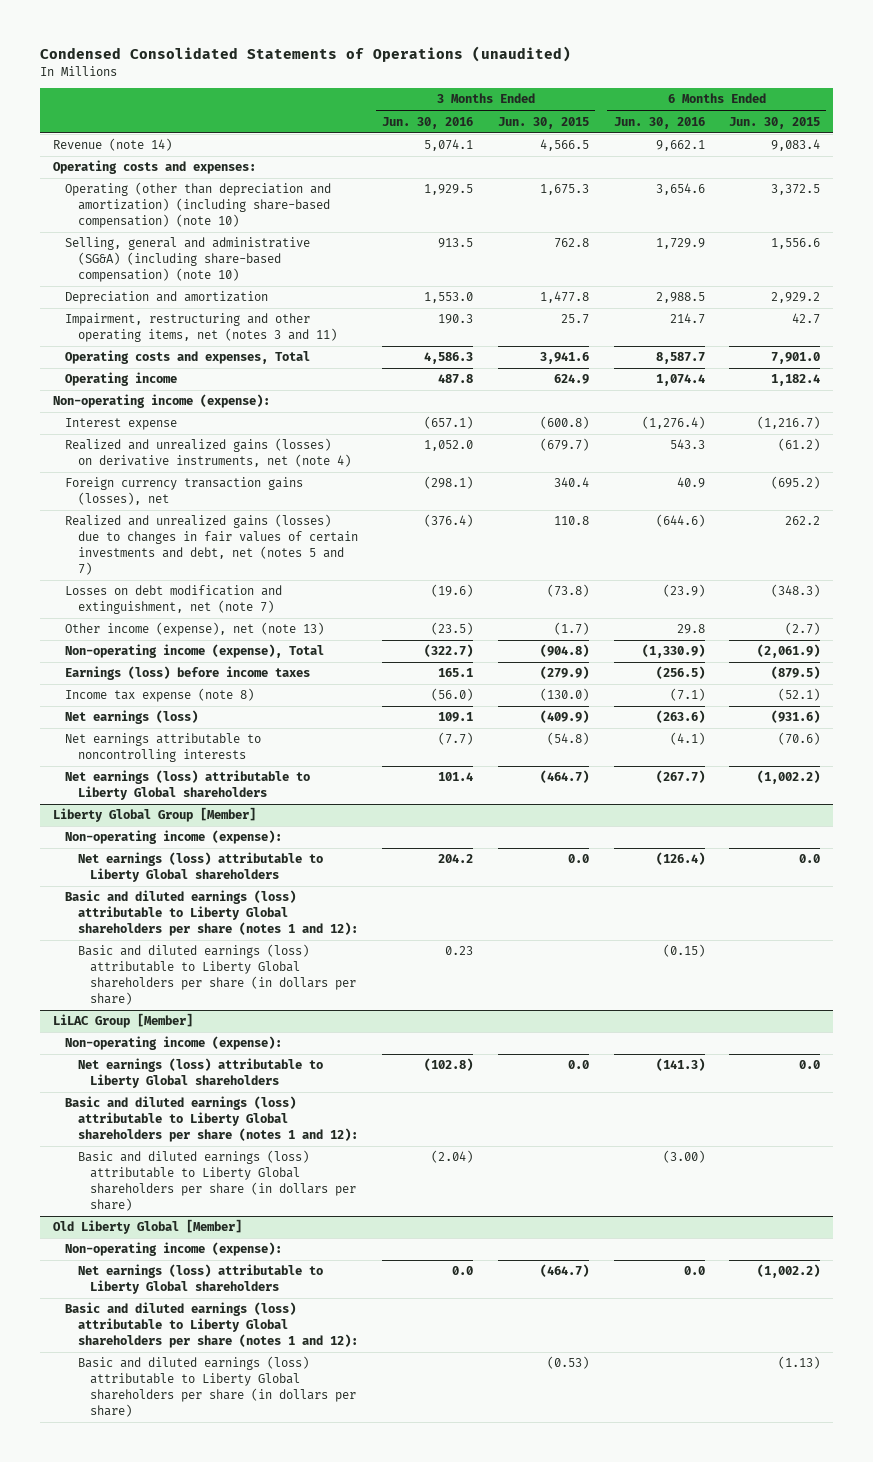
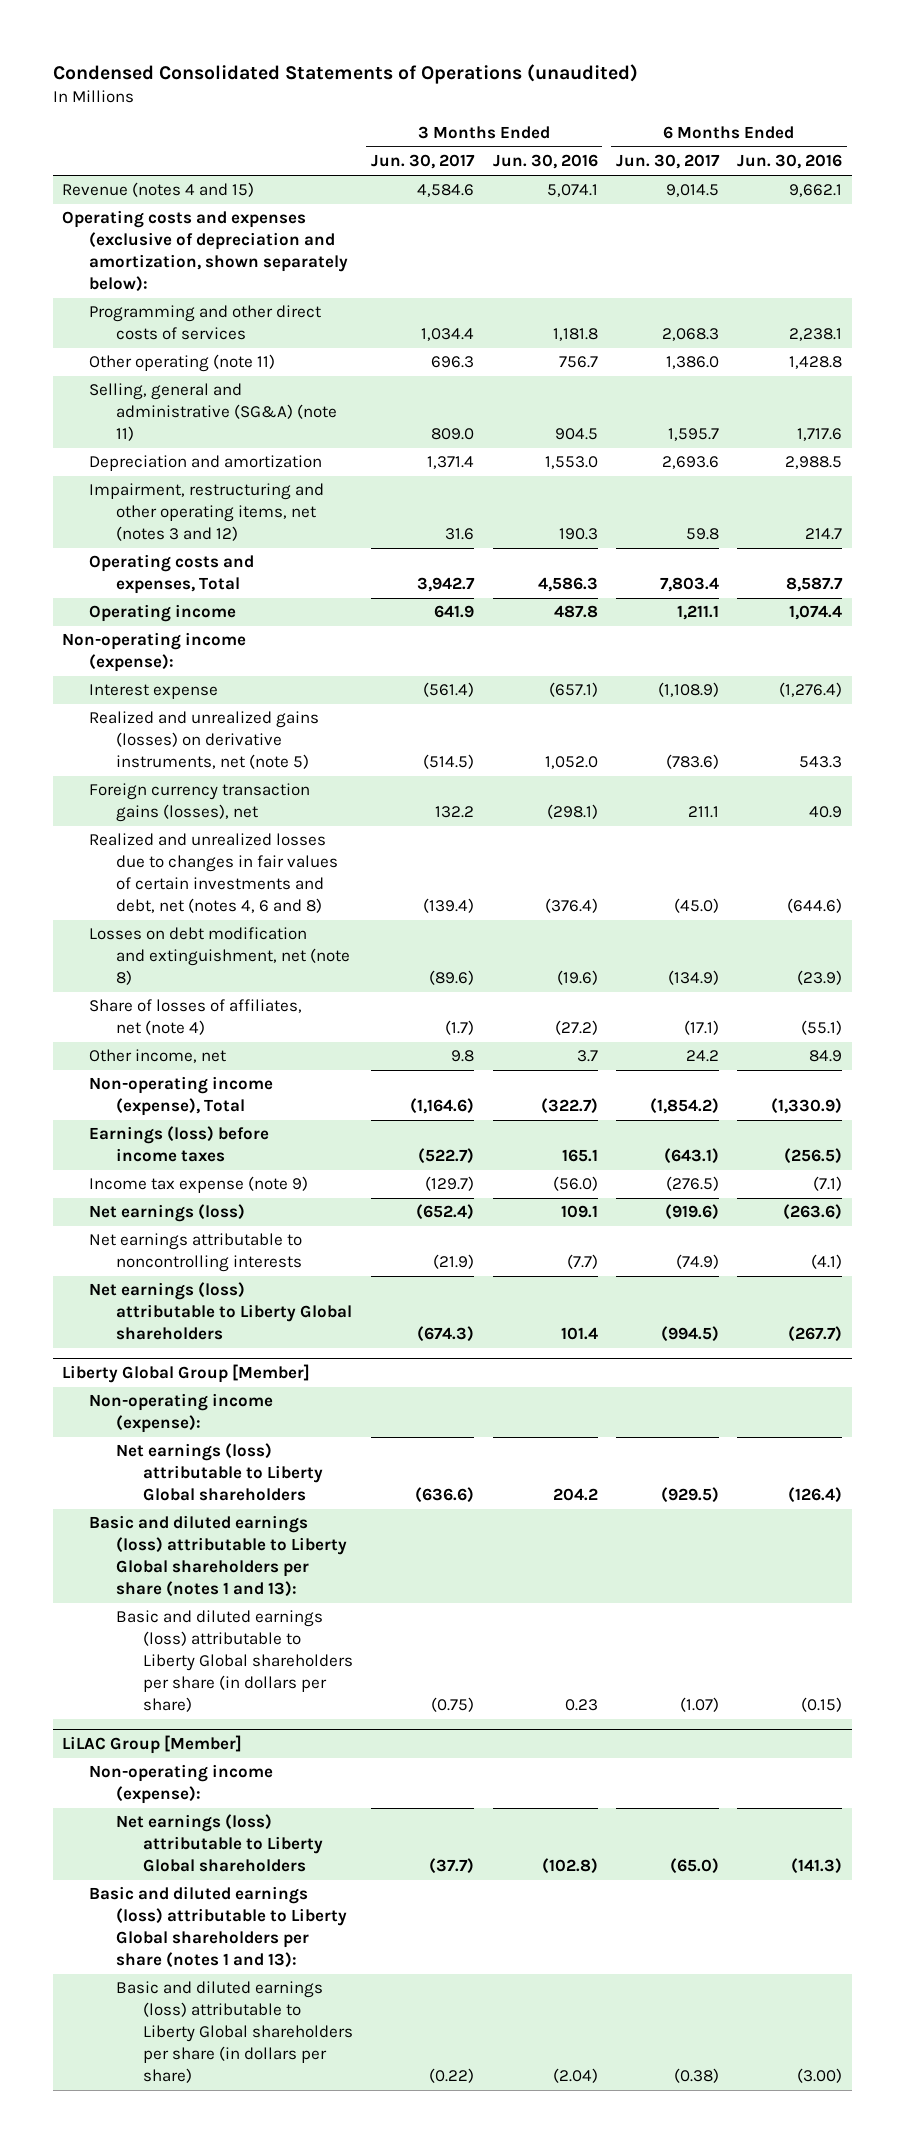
- | 3 Months Ended Jun. 30, 2016 | 3 Months Ended Jun. 30, 2015 | 6 Months Ended Jun. 30, 2016 | 6 Months Ended Jun. 30, 2015
+ | 3 Months Ended Jun. 30, 2017 | 3 Months Ended Jun. 30, 2016 | 6 Months Ended Jun. 30, 2017 | 6 Months Ended Jun. 30, 2016
- Revenue (note 14) | 5,074.1 | 4,566.5 | 9,662.1 | 9,083.4
- Operating costs and expenses:
- Operating (other than depreciation and amortization) (including share-based compensation) (note 10) | 1,929.5 | 1,675.3 | 3,654.6 | 3,372.5
- Selling, general and administrative (SG&A) (including share-based compensation) (note 10) | 913.5 | 762.8 | 1,729.9 | 1,556.6
+ Revenue (notes 4 and 15) | 4,584.6 | 5,074.1 | 9,014.5 | 9,662.1
+ Operating costs and expenses (exclusive of depreciation and amortization, shown separately below):
+ Programming and other direct costs of services | 1,034.4 | 1,181.8 | 2,068.3 | 2,238.1
+ Other operating (note 11) | 696.3 | 756.7 | 1,386.0 | 1,428.8
+ Selling, general and administrative (SG&A) (note 11) | 809.0 | 904.5 | 1,595.7 | 1,717.6
- Impairment, restructuring and other operating items, net (notes 3 and 11) | 190.3 | 25.7 | 214.7 | 42.7
+ Impairment, restructuring and other operating items, net (notes 3 and 12) | 31.6 | 190.3 | 59.8 | 214.7
- Realized and unrealized gains (losses) on derivative instruments, net (note 4) | 1,052.0 | (679.7) | 543.3 | (61.2)
+ Realized and unrealized gains (losses) on derivative instruments, net (note 5) | (514.5) | 1,052.0 | (783.6) | 543.3
- Realized and unrealized gains (losses) due to changes in fair values of certain investments and debt, net (notes 5 and 7) | (376.4) | 110.8 | (644.6) | 262.2
- Losses on debt modification and extinguishment, net (note 7) | (19.6) | (73.8) | (23.9) | (348.3)
- Other income (expense), net (note 13) | (23.5) | (1.7) | 29.8 | (2.7)
+ Realized and unrealized losses due to changes in fair values of certain investments and debt, net (notes 4, 6 and 8) | (139.4) | (376.4) | (45.0) | (644.6)
+ Losses on debt modification and extinguishment, net (note 8) | (89.6) | (19.6) | (134.9) | (23.9)
+ Share of losses of affiliates, net (note 4) | (1.7) | (27.2) | (17.1) | (55.1)
+ Other income, net | 9.8 | 3.7 | 24.2 | 84.9
- Income tax expense (note 8) | (56.0) | (130.0) | (7.1) | (52.1)
+ Income tax expense (note 9) | (129.7) | (56.0) | (276.5) | (7.1)
@ Liberty Global Group [Member]
- Basic and diluted earnings (loss) attributable to Liberty Global shareholders per share (notes 1 and 12):
+ Basic and diluted earnings (loss) attributable to Liberty Global shareholders per share (notes 1 and 13):
@ LiLAC Group [Member]
- Basic and diluted earnings (loss) attributable to Liberty Global shareholders per share (notes 1 and 12):
+ Basic and diluted earnings (loss) attributable to Liberty Global shareholders per share (notes 1 and 13):
- Old Liberty Global [Member]
- Non-operating income (expense):
- Net earnings (loss) attributable to Liberty Global shareholders | 0.0 | (464.7) | 0.0 | (1,002.2)
- Basic and diluted earnings (loss) attributable to Liberty Global shareholders per share (notes 1 and 12):
- Basic and diluted earnings (loss) attributable to Liberty Global shareholders per share (in dollars per share) | | (0.53) | | (1.13)

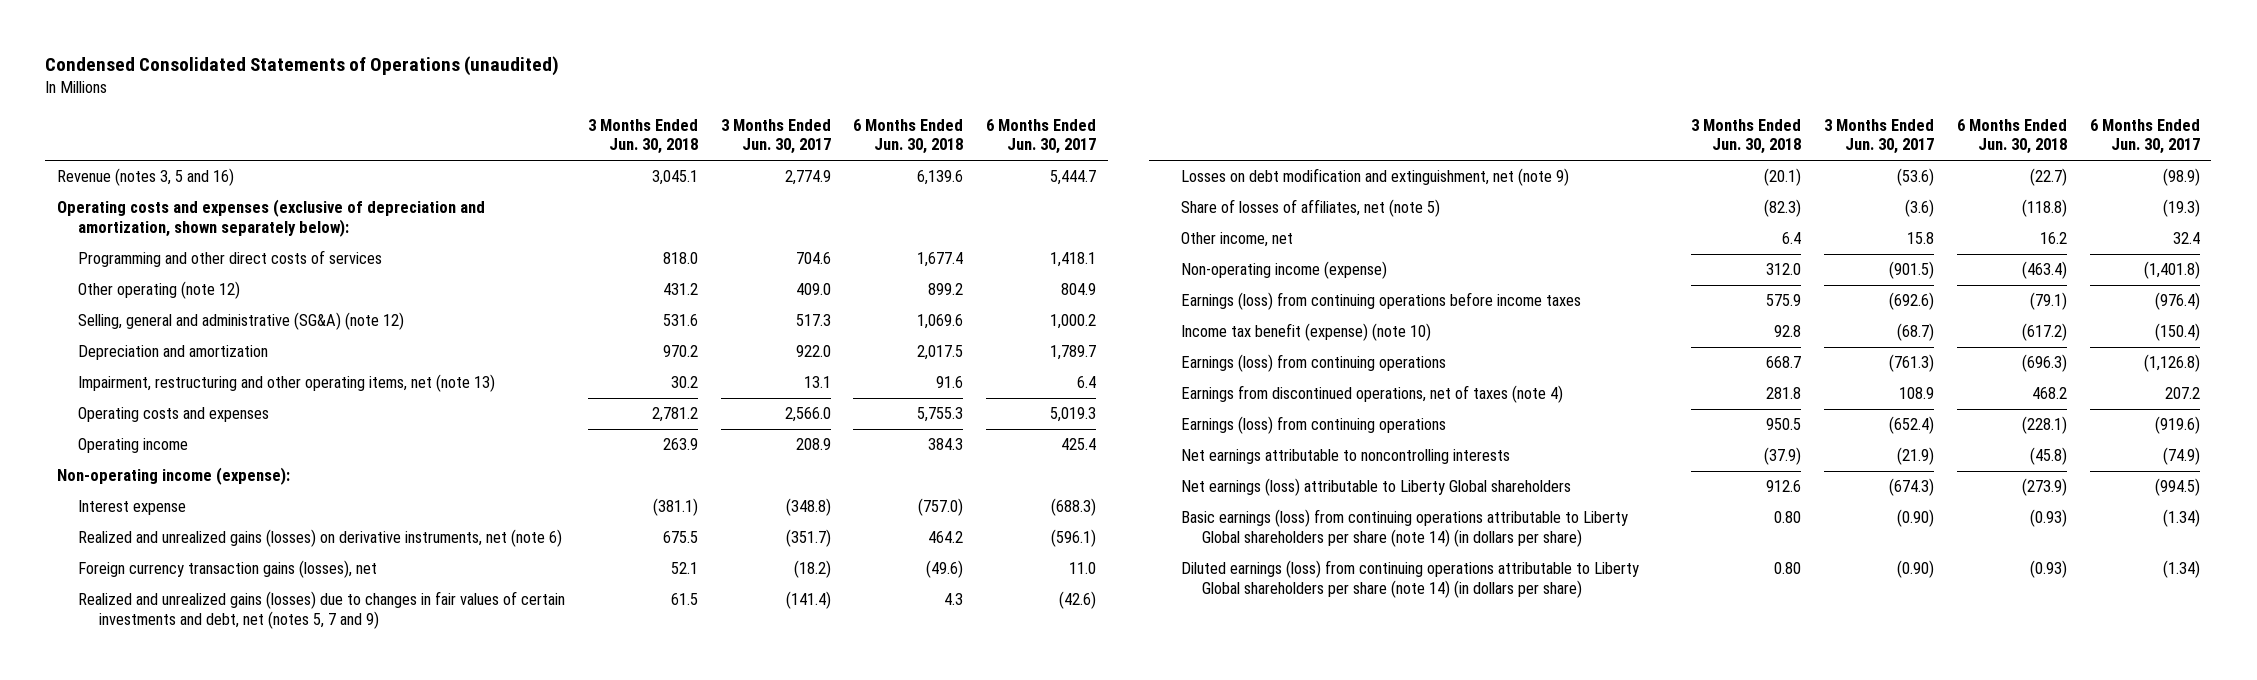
- | 3 Months Ended Jun. 30, 2017 | 3 Months Ended Jun. 30, 2016 | 6 Months Ended Jun. 30, 2017 | 6 Months Ended Jun. 30, 2016
+ | 3 Months Ended Jun. 30, 2018 | 3 Months Ended Jun. 30, 2017 | 6 Months Ended Jun. 30, 2018 | 6 Months Ended Jun. 30, 2017
- Revenue (notes 4 and 15) | 4,584.6 | 5,074.1 | 9,014.5 | 9,662.1
+ Revenue (notes 3, 5 and 16) | 3,045.1 | 2,774.9 | 6,139.6 | 5,444.7
- Programming and other direct costs of services | 1,034.4 | 1,181.8 | 2,068.3 | 2,238.1
- Other operating (note 11) | 696.3 | 756.7 | 1,386.0 | 1,428.8
- Selling, general and administrative (SG&A) (note 11) | 809.0 | 904.5 | 1,595.7 | 1,717.6
- Depreciation and amortization | 1,371.4 | 1,553.0 | 2,693.6 | 2,988.5
- Impairment, restructuring and other operating items, net (notes 3 and 12) | 31.6 | 190.3 | 59.8 | 214.7
- Operating costs and expenses, Total | 3,942.7 | 4,586.3 | 7,803.4 | 8,587.7
- Operating income | 641.9 | 487.8 | 1,211.1 | 1,074.4
+ Programming and other direct costs of services | 818.0 | 704.6 | 1,677.4 | 1,418.1
+ Other operating (note 12) | 431.2 | 409.0 | 899.2 | 804.9
+ Selling, general and administrative (SG&A) (note 12) | 531.6 | 517.3 | 1,069.6 | 1,000.2
+ Depreciation and amortization | 970.2 | 922.0 | 2,017.5 | 1,789.7
+ Impairment, restructuring and other operating items, net (note 13) | 30.2 | 13.1 | 91.6 | 6.4
+ Operating costs and expenses | 2,781.2 | 2,566.0 | 5,755.3 | 5,019.3
+ Operating income | 263.9 | 208.9 | 384.3 | 425.4
- Interest expense | (561.4) | (657.1) | (1,108.9) | (1,276.4)
- Realized and unrealized gains (losses) on derivative instruments, net (note 5) | (514.5) | 1,052.0 | (783.6) | 543.3
- Foreign currency transaction gains (losses), net | 132.2 | (298.1) | 211.1 | 40.9
- Realized and unrealized losses due to changes in fair values of certain investments and debt, net (notes 4, 6 and 8) | (139.4) | (376.4) | (45.0) | (644.6)
- Losses on debt modification and extinguishment, net (note 8) | (89.6) | (19.6) | (134.9) | (23.9)
- Share of losses of affiliates, net (note 4) | (1.7) | (27.2) | (17.1) | (55.1)
- Other income, net | 9.8 | 3.7 | 24.2 | 84.9
- Non-operating income (expense), Total | (1,164.6) | (322.7) | (1,854.2) | (1,330.9)
- Earnings (loss) before income taxes | (522.7) | 165.1 | (643.1) | (256.5)
- Income tax expense (note 9) | (129.7) | (56.0) | (276.5) | (7.1)
- Net earnings (loss) | (652.4) | 109.1 | (919.6) | (263.6)
+ Interest expense | (381.1) | (348.8) | (757.0) | (688.3)
+ Realized and unrealized gains (losses) on derivative instruments, net (note 6) | 675.5 | (351.7) | 464.2 | (596.1)
+ Foreign currency transaction gains (losses), net | 52.1 | (18.2) | (49.6) | 11.0
+ Realized and unrealized gains (losses) due to changes in fair values of certain investments and debt, net (notes 5, 7 and 9) | 61.5 | (141.4) | 4.3 | (42.6)
+ Losses on debt modification and extinguishment, net (note 9) | (20.1) | (53.6) | (22.7) | (98.9)
+ Share of losses of affiliates, net (note 5) | (82.3) | (3.6) | (118.8) | (19.3)
+ Other income, net | 6.4 | 15.8 | 16.2 | 32.4
+ Non-operating income (expense) | 312.0 | (901.5) | (463.4) | (1,401.8)
+ Earnings (loss) from continuing operations before income taxes | 575.9 | (692.6) | (79.1) | (976.4)
+ Income tax benefit (expense) (note 10) | 92.8 | (68.7) | (617.2) | (150.4)
+ Earnings (loss) from continuing operations | 668.7 | (761.3) | (696.3) | (1,126.8)
+ Earnings from discontinued operations, net of taxes (note 4) | 281.8 | 108.9 | 468.2 | 207.2
+ Earnings (loss) from continuing operations | 950.5 | (652.4) | (228.1) | (919.6)
- Liberty Global Group [Member]
- Non-operating income (expense):
- Net earnings (loss) attributable to Liberty Global shareholders | (636.6) | 204.2 | (929.5) | (126.4)
- Basic and diluted earnings (loss) attributable to Liberty Global shareholders per share (notes 1 and 13):
- Basic and diluted earnings (loss) attributable to Liberty Global shareholders per share (in dollars per share) | (0.75) | 0.23 | (1.07) | (0.15)
- LiLAC Group [Member]
- Non-operating income (expense):
- Net earnings (loss) attributable to Liberty Global shareholders | (37.7) | (102.8) | (65.0) | (141.3)
- Basic and diluted earnings (loss) attributable to Liberty Global shareholders per share (notes 1 and 13):
- Basic and diluted earnings (loss) attributable to Liberty Global shareholders per share (in dollars per share) | (0.22) | (2.04) | (0.38) | (3.00)
+ Basic earnings (loss) from continuing operations attributable to Liberty Global shareholders per share (note 14) (in dollars per share) | 0.80 | (0.90) | (0.93) | (1.34)
+ Diluted earnings (loss) from continuing operations attributable to Liberty Global shareholders per share (note 14) (in dollars per share) | 0.80 | (0.90) | (0.93) | (1.34)

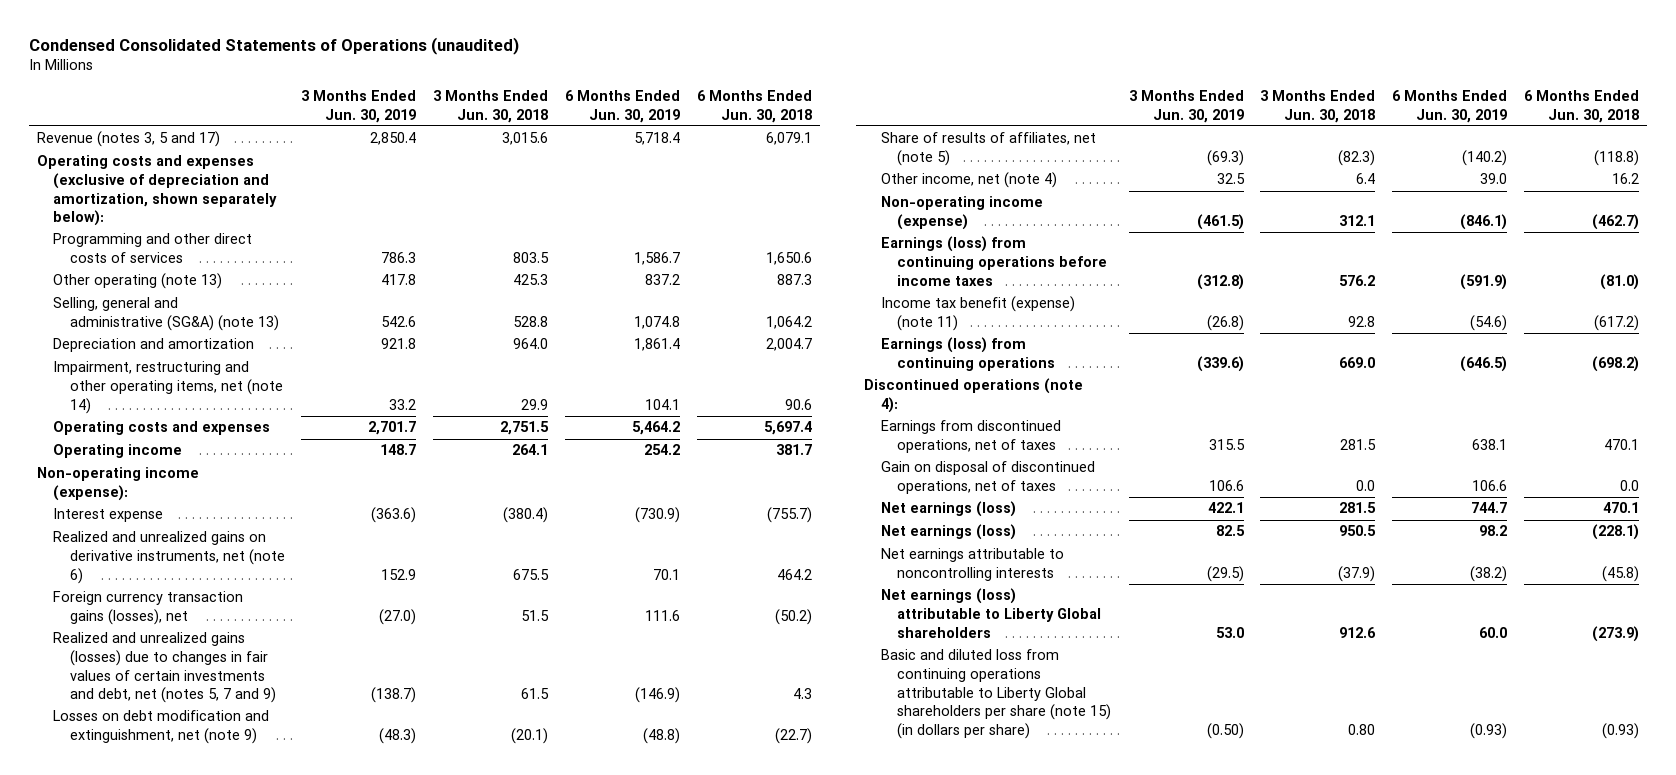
- | 3 Months Ended Jun. 30, 2018 | 3 Months Ended Jun. 30, 2017 | 6 Months Ended Jun. 30, 2018 | 6 Months Ended Jun. 30, 2017
+ | 3 Months Ended Jun. 30, 2019 | 3 Months Ended Jun. 30, 2018 | 6 Months Ended Jun. 30, 2019 | 6 Months Ended Jun. 30, 2018
- Revenue (notes 3, 5 and 16) | 3,045.1 | 2,774.9 | 6,139.6 | 5,444.7
+ Revenue (notes 3, 5 and 17) | 2,850.4 | 3,015.6 | 5,718.4 | 6,079.1
- Programming and other direct costs of services | 818.0 | 704.6 | 1,677.4 | 1,418.1
- Other operating (note 12) | 431.2 | 409.0 | 899.2 | 804.9
- Selling, general and administrative (SG&A) (note 12) | 531.6 | 517.3 | 1,069.6 | 1,000.2
- Depreciation and amortization | 970.2 | 922.0 | 2,017.5 | 1,789.7
- Impairment, restructuring and other operating items, net (note 13) | 30.2 | 13.1 | 91.6 | 6.4
- Operating costs and expenses | 2,781.2 | 2,566.0 | 5,755.3 | 5,019.3
- Operating income | 263.9 | 208.9 | 384.3 | 425.4
+ Programming and other direct costs of services | 786.3 | 803.5 | 1,586.7 | 1,650.6
+ Other operating (note 13) | 417.8 | 425.3 | 837.2 | 887.3
+ Selling, general and administrative (SG&A) (note 13) | 542.6 | 528.8 | 1,074.8 | 1,064.2
+ Depreciation and amortization | 921.8 | 964.0 | 1,861.4 | 2,004.7
+ Impairment, restructuring and other operating items, net (note 14) | 33.2 | 29.9 | 104.1 | 90.6
+ Operating costs and expenses | 2,701.7 | 2,751.5 | 5,464.2 | 5,697.4
+ Operating income | 148.7 | 264.1 | 254.2 | 381.7
- Interest expense | (381.1) | (348.8) | (757.0) | (688.3)
- Realized and unrealized gains (losses) on derivative instruments, net (note 6) | 675.5 | (351.7) | 464.2 | (596.1)
- Foreign currency transaction gains (losses), net | 52.1 | (18.2) | (49.6) | 11.0
+ Interest expense | (363.6) | (380.4) | (730.9) | (755.7)
+ Realized and unrealized gains on derivative instruments, net (note 6) | 152.9 | 675.5 | 70.1 | 464.2
+ Foreign currency transaction gains (losses), net | (27.0) | 51.5 | 111.6 | (50.2)
- Share of losses of affiliates, net (note 5) | (82.3) | (3.6) | (118.8) | (19.3)
- Other income, net | 6.4 | 15.8 | 16.2 | 32.4
- Non-operating income (expense) | 312.0 | (901.5) | (463.4) | (1,401.8)
- Earnings (loss) from continuing operations before income taxes | 575.9 | (692.6) | (79.1) | (976.4)
- Income tax benefit (expense) (note 10) | 92.8 | (68.7) | (617.2) | (150.4)
- Earnings (loss) from continuing operations | 668.7 | (761.3) | (696.3) | (1,126.8)
- Earnings from discontinued operations, net of taxes (note 4) | 281.8 | 108.9 | 468.2 | 207.2
- Earnings (loss) from continuing operations | 950.5 | (652.4) | (228.1) | (919.6)
+ Share of results of affiliates, net (note 5) | (69.3) | (82.3) | (140.2) | (118.8)
+ Other income, net (note 4) | 32.5 | 6.4 | 39.0 | 16.2
+ Non-operating income (expense) | (461.5) | 312.1 | (846.1) | (462.7)
+ Earnings (loss) from continuing operations before income taxes | (312.8) | 576.2 | (591.9) | (81.0)
+ Income tax benefit (expense) (note 11) | (26.8) | 92.8 | (54.6) | (617.2)
+ Earnings (loss) from continuing operations | (339.6) | 669.0 | (646.5) | (698.2)
+ Discontinued operations (note 4):
+ Earnings from discontinued operations, net of taxes | 315.5 | 281.5 | 638.1 | 470.1
+ Gain on disposal of discontinued operations, net of taxes | 106.6 | 0.0 | 106.6 | 0.0
+ Net earnings (loss) | 422.1 | 281.5 | 744.7 | 470.1
+ Net earnings (loss) | 82.5 | 950.5 | 98.2 | (228.1)
- Basic earnings (loss) from continuing operations attributable to Liberty Global shareholders per share (note 14) (in dollars per share) | 0.80 | (0.90) | (0.93) | (1.34)
- Diluted earnings (loss) from continuing operations attributable to Liberty Global shareholders per share (note 14) (in dollars per share) | 0.80 | (0.90) | (0.93) | (1.34)
+ Basic and diluted loss from continuing operations attributable to Liberty Global shareholders per share (note 15) (in dollars per share) | (0.50) | 0.80 | (0.93) | (0.93)

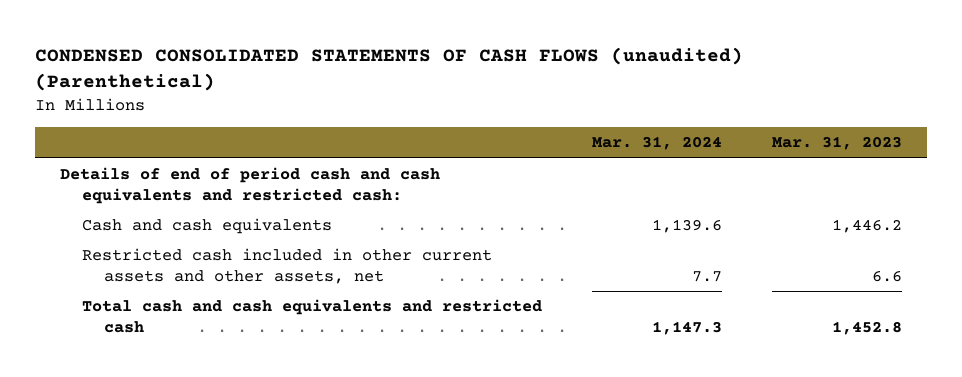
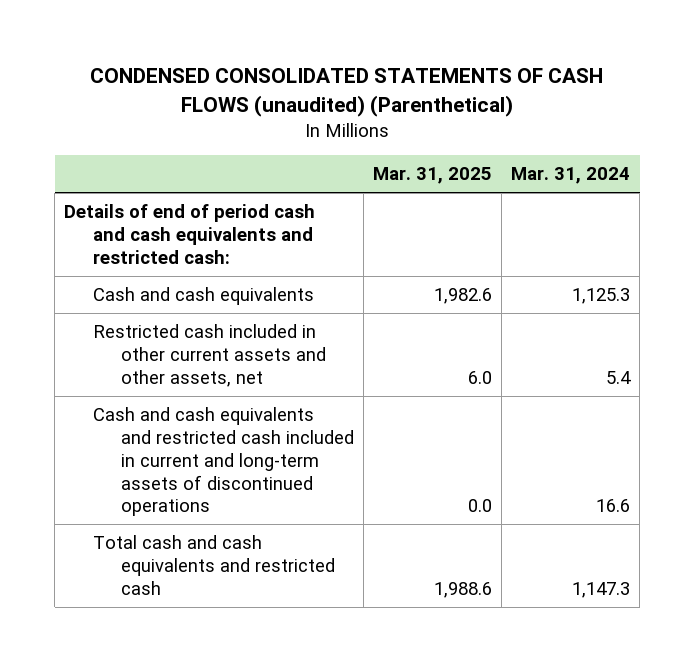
- | Mar. 31, 2024 | Mar. 31, 2023
+ | Mar. 31, 2025 | Mar. 31, 2024
- Cash and cash equivalents | 1,139.6 | 1,446.2
- Restricted cash included in other current assets and other assets, net | 7.7 | 6.6
+ Cash and cash equivalents | 1,982.6 | 1,125.3
+ Restricted cash included in other current assets and other assets, net | 6.0 | 5.4
+ Cash and cash equivalents and restricted cash included in current and long-term assets of discontinued operations | 0.0 | 16.6

